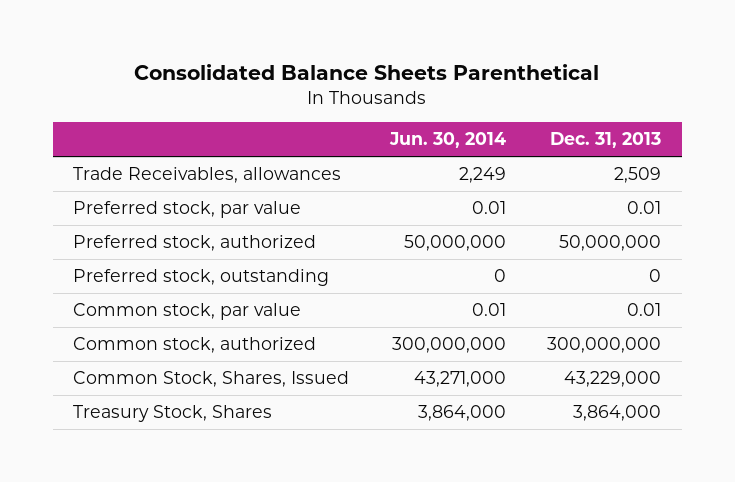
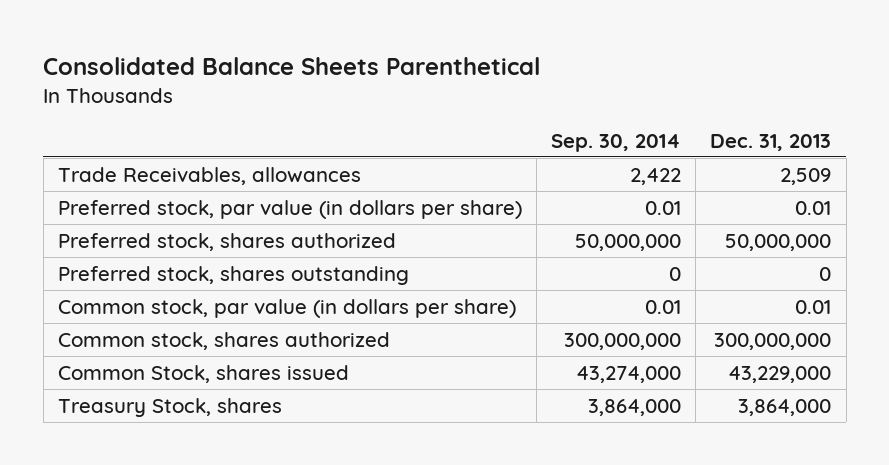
- | Jun. 30, 2014 | Dec. 31, 2013
+ | Sep. 30, 2014 | Dec. 31, 2013
- Preferred stock, par value | 0.01 | 0.01
- Preferred stock, authorized | 50,000,000 | 50,000,000
- Preferred stock, outstanding | 0 | 0
- Common stock, par value | 0.01 | 0.01
- Common stock, authorized | 300,000,000 | 300,000,000
- Common Stock, Shares, Issued | 43,271,000 | 43,229,000
- Treasury Stock, Shares | 3,864,000 | 3,864,000
+ Preferred stock, par value (in dollars per share) | 0.01 | 0.01
+ Preferred stock, shares authorized | 50,000,000 | 50,000,000
+ Preferred stock, shares outstanding | 0 | 0
+ Common stock, par value (in dollars per share) | 0.01 | 0.01
+ Common stock, shares authorized | 300,000,000 | 300,000,000
+ Common Stock, shares issued | 43,274,000 | 43,229,000
+ Treasury Stock, shares | 3,864,000 | 3,864,000

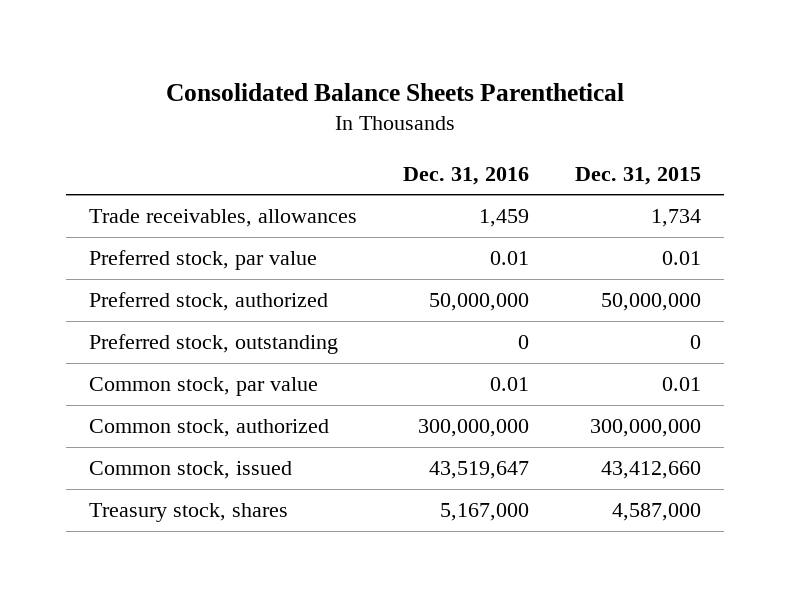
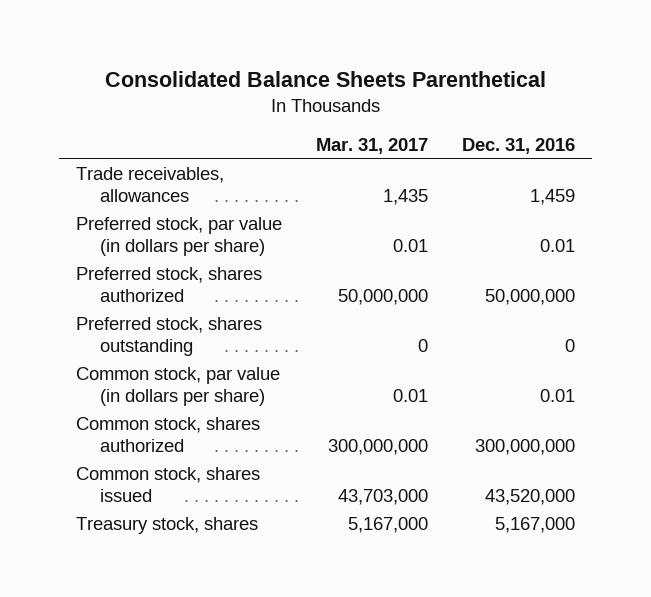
- | Dec. 31, 2016 | Dec. 31, 2015
+ | Mar. 31, 2017 | Dec. 31, 2016
- Preferred stock, par value | 0.01 | 0.01
- Preferred stock, authorized | 50,000,000 | 50,000,000
- Preferred stock, outstanding | 0 | 0
- Common stock, par value | 0.01 | 0.01
- Common stock, authorized | 300,000,000 | 300,000,000
- Common stock, issued | 43,519,647 | 43,412,660
+ Preferred stock, par value (in dollars per share) | 0.01 | 0.01
+ Preferred stock, shares authorized | 50,000,000 | 50,000,000
+ Preferred stock, shares outstanding | 0 | 0
+ Common stock, par value (in dollars per share) | 0.01 | 0.01
+ Common stock, shares authorized | 300,000,000 | 300,000,000
+ Common stock, shares issued | 43,703,000 | 43,520,000

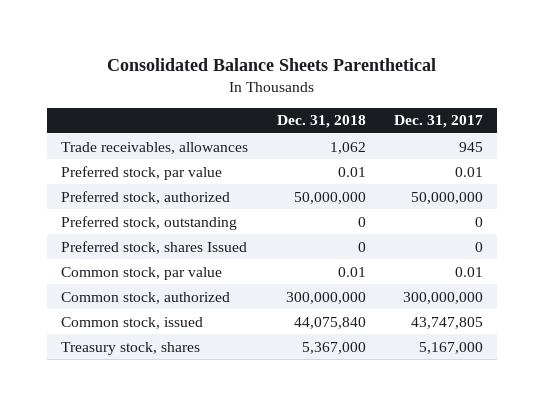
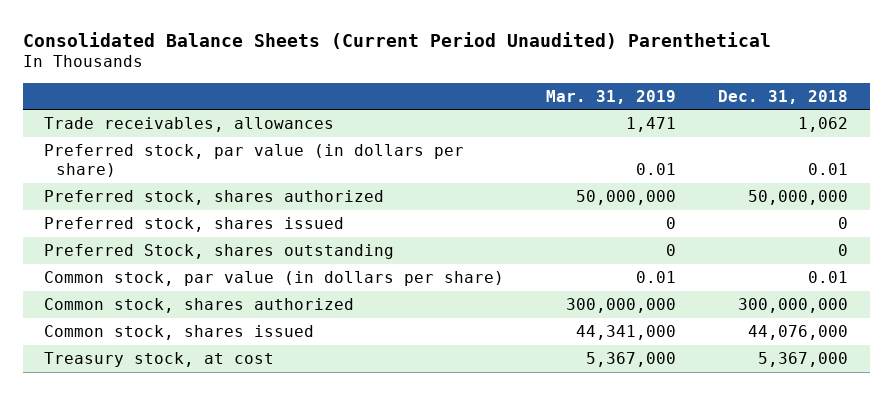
- Consolidated Balance Sheets Parenthetical
+ Consolidated Balance Sheets (Current Period Unaudited) Parenthetical
- | Dec. 31, 2018 | Dec. 31, 2017
+ | Mar. 31, 2019 | Dec. 31, 2018
- Preferred stock, par value | 0.01 | 0.01
- Preferred stock, authorized | 50,000,000 | 50,000,000
- Preferred stock, outstanding | 0 | 0
- Preferred stock, shares Issued | 0 | 0
- Common stock, par value | 0.01 | 0.01
- Common stock, authorized | 300,000,000 | 300,000,000
- Common stock, issued | 44,075,840 | 43,747,805
- Treasury stock, shares | 5,367,000 | 5,167,000
+ Preferred stock, par value (in dollars per share) | 0.01 | 0.01
+ Preferred stock, shares authorized | 50,000,000 | 50,000,000
+ Preferred stock, shares issued | 0 | 0
+ Preferred Stock, shares outstanding | 0 | 0
+ Common stock, par value (in dollars per share) | 0.01 | 0.01
+ Common stock, shares authorized | 300,000,000 | 300,000,000
+ Common stock, shares issued | 44,341,000 | 44,076,000
+ Treasury stock, at cost | 5,367,000 | 5,367,000

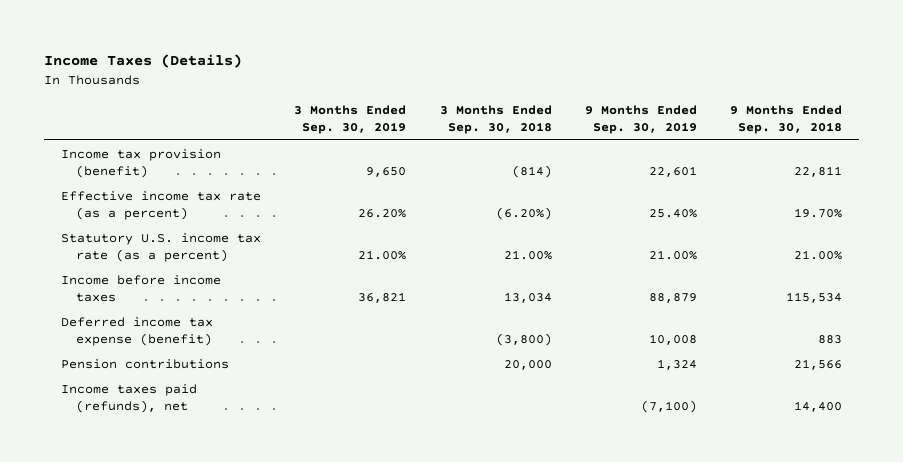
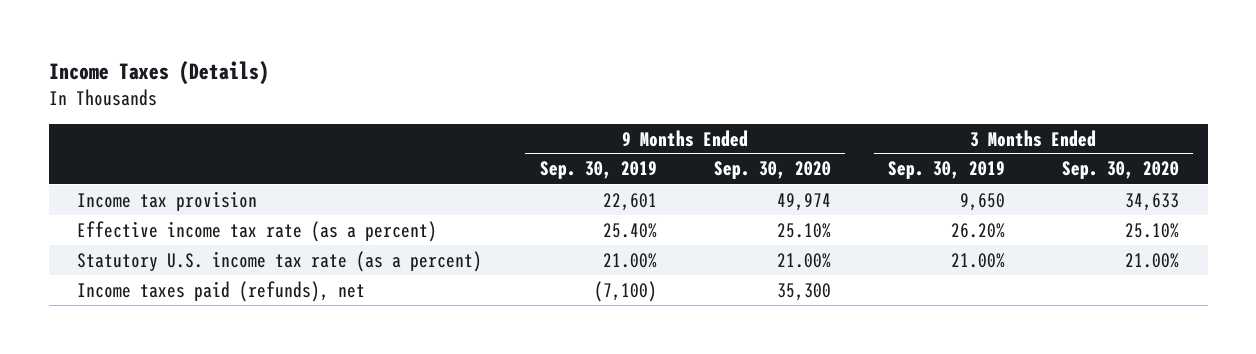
- | 3 Months Ended Sep. 30, 2019 | 3 Months Ended Sep. 30, 2018 | 9 Months Ended Sep. 30, 2019 | 9 Months Ended Sep. 30, 2018
+ | 9 Months Ended Sep. 30, 2019 | 9 Months Ended Sep. 30, 2020 | 3 Months Ended Sep. 30, 2019 | 3 Months Ended Sep. 30, 2020
- Income tax provision (benefit) | 9,650 | (814) | 22,601 | 22,811
+ Income tax provision | 22,601 | 49,974 | 9,650 | 34,633
- Income before income taxes | 36,821 | 13,034 | 88,879 | 115,534
- Deferred income tax expense (benefit) | | (3,800) | 10,008 | 883
- Pension contributions | | 20,000 | 1,324 | 21,566

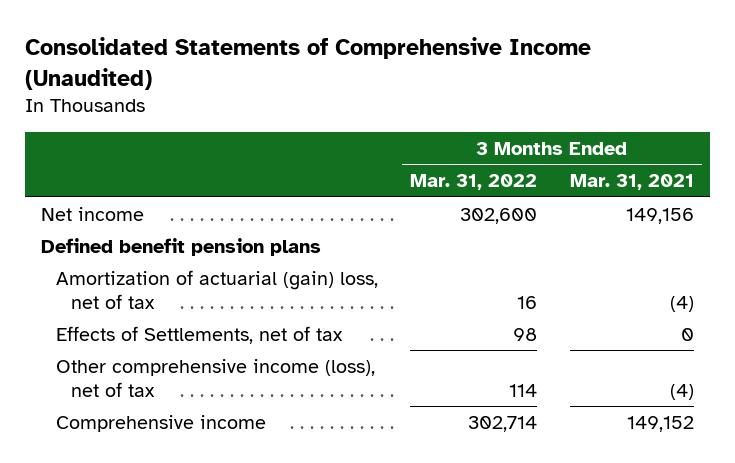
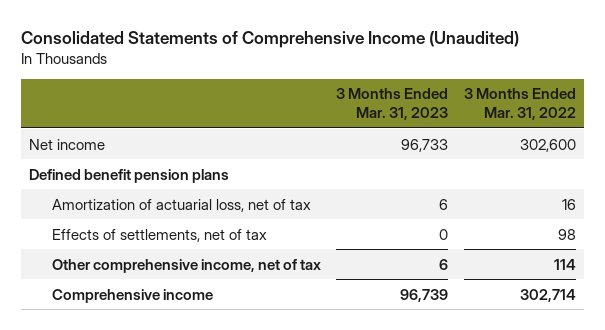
- | 3 Months Ended Mar. 31, 2022 | 3 Months Ended Mar. 31, 2021
+ | 3 Months Ended Mar. 31, 2023 | 3 Months Ended Mar. 31, 2022
- Amortization of actuarial (gain) loss, net of tax | 16 | (4)
- Effects of Settlements, net of tax | 98 | 0
- Other comprehensive income (loss), net of tax | 114 | (4)
+ Amortization of actuarial loss, net of tax | 6 | 16
+ Effects of settlements, net of tax | 0 | 98
+ Other comprehensive income, net of tax | 6 | 114

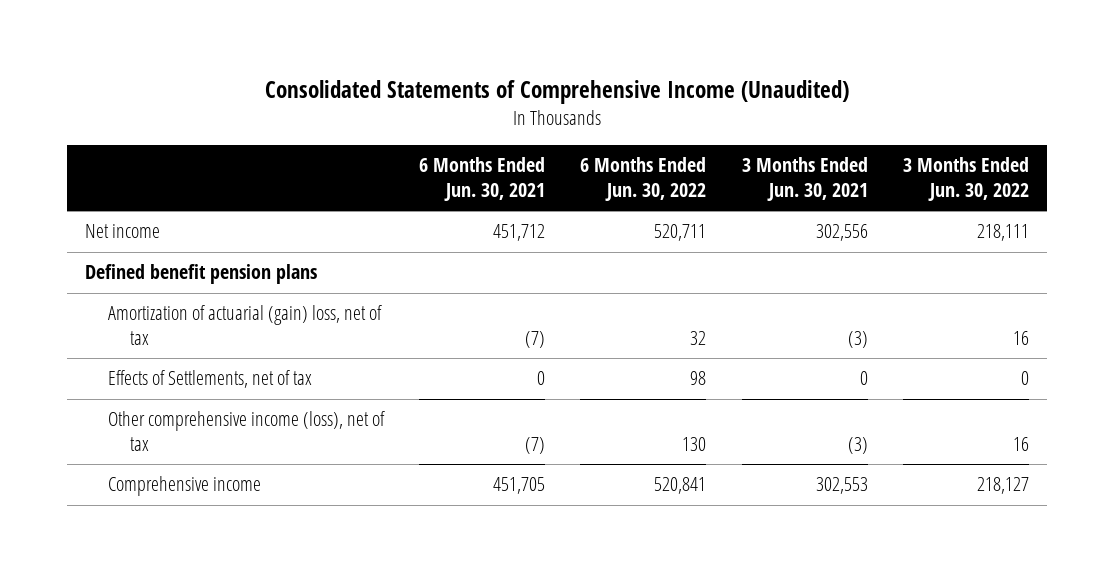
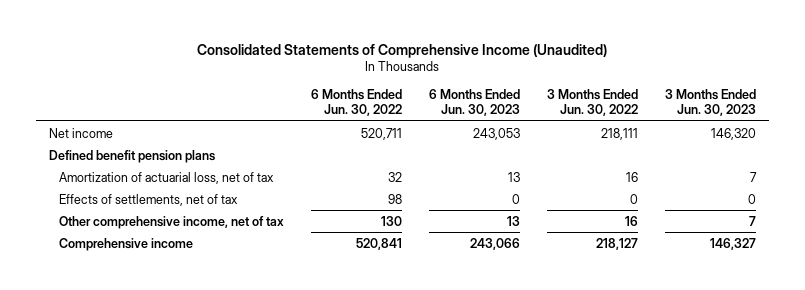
- | 6 Months Ended Jun. 30, 2021 | 6 Months Ended Jun. 30, 2022 | 3 Months Ended Jun. 30, 2021 | 3 Months Ended Jun. 30, 2022
+ | 6 Months Ended Jun. 30, 2022 | 6 Months Ended Jun. 30, 2023 | 3 Months Ended Jun. 30, 2022 | 3 Months Ended Jun. 30, 2023
- Amortization of actuarial (gain) loss, net of tax | (7) | 32 | (3) | 16
- Effects of Settlements, net of tax | 0 | 98 | 0 | 0
- Other comprehensive income (loss), net of tax | (7) | 130 | (3) | 16
+ Amortization of actuarial loss, net of tax | 32 | 13 | 16 | 7
+ Effects of settlements, net of tax | 98 | 0 | 0 | 0
+ Other comprehensive income, net of tax | 130 | 13 | 16 | 7

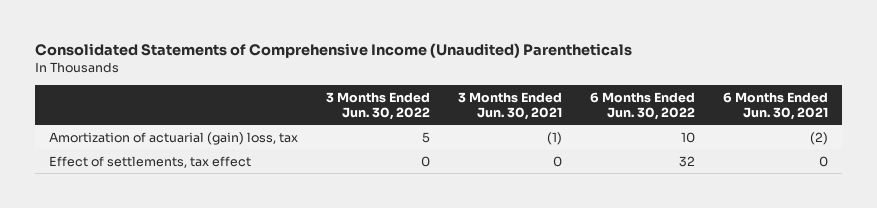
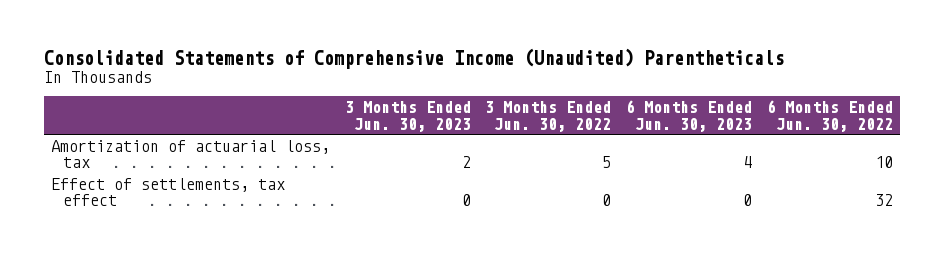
- | 3 Months Ended Jun. 30, 2022 | 3 Months Ended Jun. 30, 2021 | 6 Months Ended Jun. 30, 2022 | 6 Months Ended Jun. 30, 2021
+ | 3 Months Ended Jun. 30, 2023 | 3 Months Ended Jun. 30, 2022 | 6 Months Ended Jun. 30, 2023 | 6 Months Ended Jun. 30, 2022
- Amortization of actuarial (gain) loss, tax | 5 | (1) | 10 | (2)
+ Amortization of actuarial loss, tax | 2 | 5 | 4 | 10

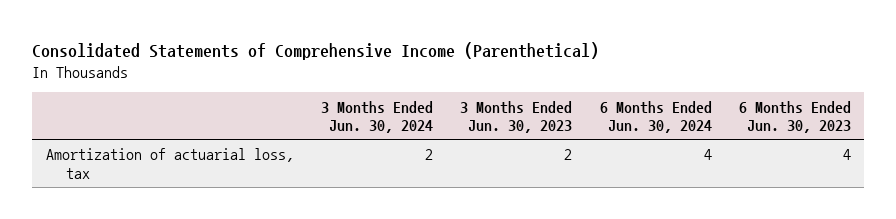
- Consolidated Statements of Comprehensive Income (Unaudited) Parentheticals
+ Consolidated Statements of Comprehensive Income (Parenthetical)
- | 3 Months Ended Jun. 30, 2023 | 3 Months Ended Jun. 30, 2022 | 6 Months Ended Jun. 30, 2023 | 6 Months Ended Jun. 30, 2022
+ | 3 Months Ended Jun. 30, 2024 | 3 Months Ended Jun. 30, 2023 | 6 Months Ended Jun. 30, 2024 | 6 Months Ended Jun. 30, 2023
- Effect of settlements, tax effect | 0 | 0 | 0 | 32

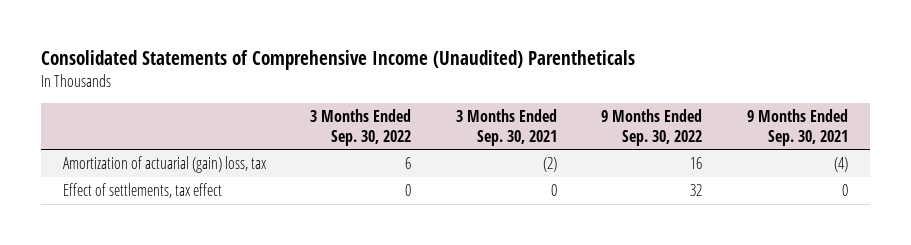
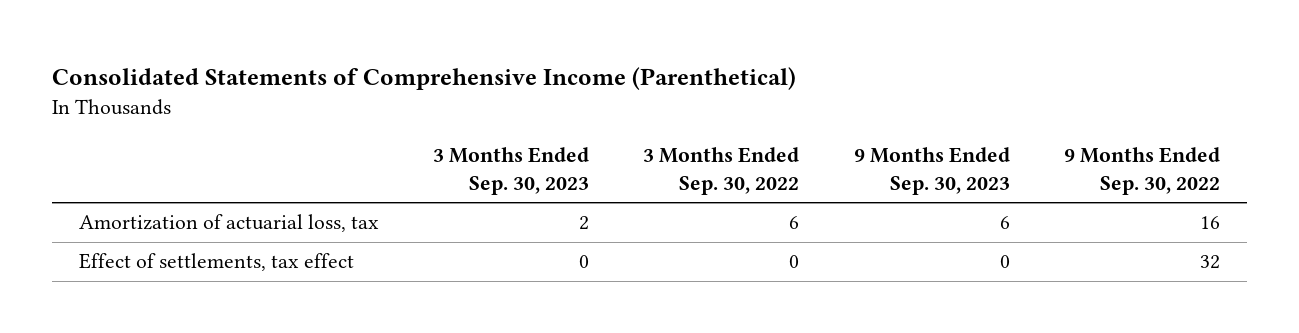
- Consolidated Statements of Comprehensive Income (Unaudited) Parentheticals
+ Consolidated Statements of Comprehensive Income (Parenthetical)
- | 3 Months Ended Sep. 30, 2022 | 3 Months Ended Sep. 30, 2021 | 9 Months Ended Sep. 30, 2022 | 9 Months Ended Sep. 30, 2021
+ | 3 Months Ended Sep. 30, 2023 | 3 Months Ended Sep. 30, 2022 | 9 Months Ended Sep. 30, 2023 | 9 Months Ended Sep. 30, 2022
- Amortization of actuarial (gain) loss, tax | 6 | (2) | 16 | (4)
+ Amortization of actuarial loss, tax | 2 | 6 | 6 | 16

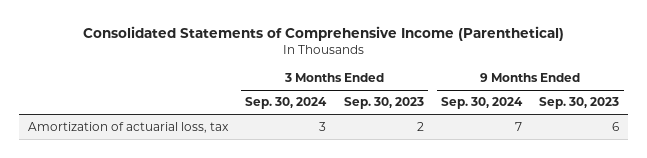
- | 3 Months Ended Sep. 30, 2023 | 3 Months Ended Sep. 30, 2022 | 9 Months Ended Sep. 30, 2023 | 9 Months Ended Sep. 30, 2022
+ | 3 Months Ended Sep. 30, 2024 | 3 Months Ended Sep. 30, 2023 | 9 Months Ended Sep. 30, 2024 | 9 Months Ended Sep. 30, 2023
- Effect of settlements, tax effect | 0 | 0 | 0 | 32

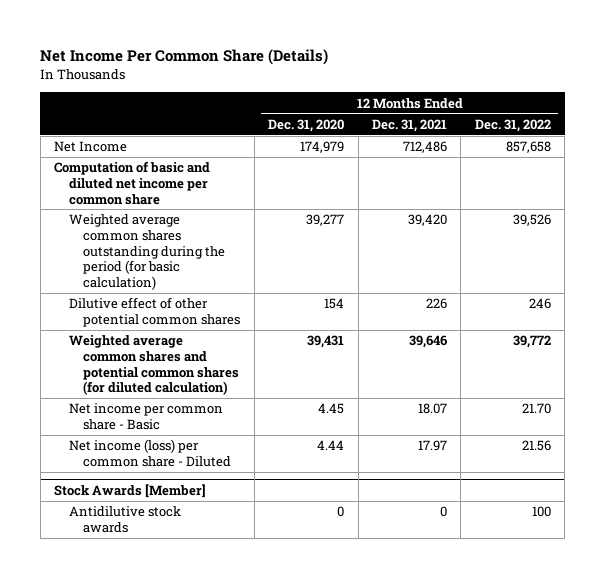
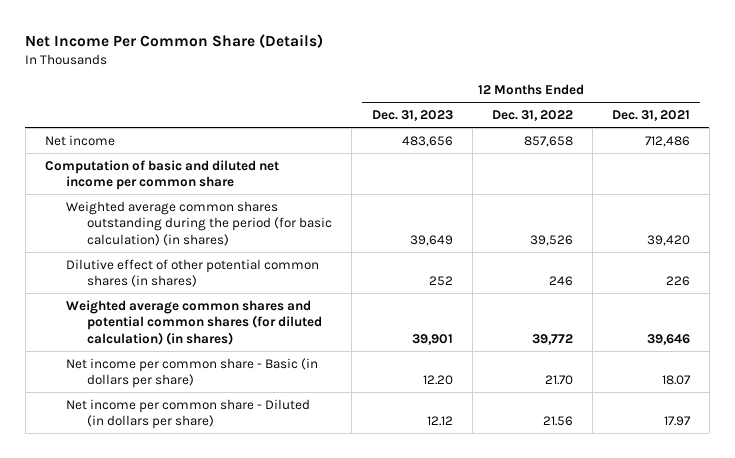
- | 12 Months Ended Dec. 31, 2020 | 12 Months Ended Dec. 31, 2021 | 12 Months Ended Dec. 31, 2022
+ | 12 Months Ended Dec. 31, 2023 | 12 Months Ended Dec. 31, 2022 | 12 Months Ended Dec. 31, 2021
- Net Income | 174,979 | 712,486 | 857,658
+ Net income | 483,656 | 857,658 | 712,486
- Weighted average common shares outstanding during the period (for basic calculation) | 39,277 | 39,420 | 39,526
- Dilutive effect of other potential common shares | 154 | 226 | 246
- Weighted average common shares and potential common shares (for diluted calculation) | 39,431 | 39,646 | 39,772
- Net income per common share - Basic | 4.45 | 18.07 | 21.70
- Net income (loss) per common share - Diluted | 4.44 | 17.97 | 21.56
- Stock Awards [Member]
- Antidilutive stock awards | 0 | 0 | 100
+ Weighted average common shares outstanding during the period (for basic calculation) (in shares) | 39,649 | 39,526 | 39,420
+ Dilutive effect of other potential common shares (in shares) | 252 | 246 | 226
+ Weighted average common shares and potential common shares (for diluted calculation) (in shares) | 39,901 | 39,772 | 39,646
+ Net income per common share - Basic (in dollars per share) | 12.20 | 21.70 | 18.07
+ Net income per common share - Diluted (in dollars per share) | 12.12 | 21.56 | 17.97

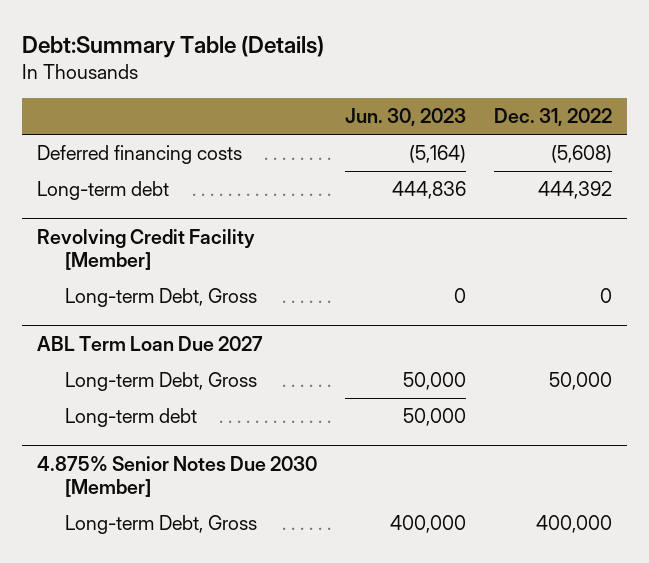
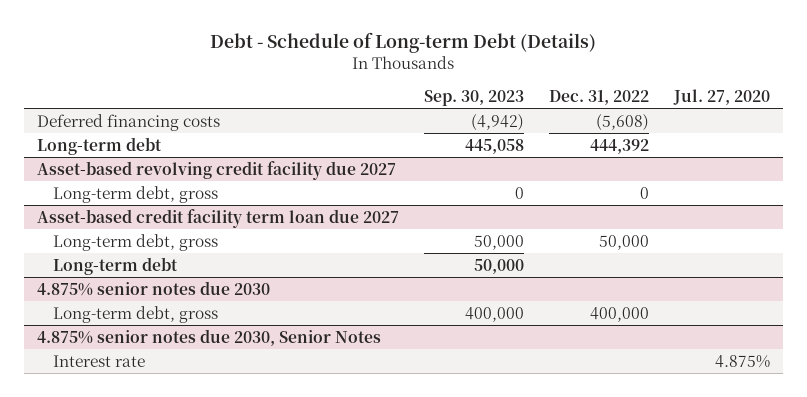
- Debt:Summary Table (Details)
+ Debt - Schedule of Long-term Debt (Details)
- | Jun. 30, 2023 | Dec. 31, 2022
+ | Sep. 30, 2023 | Dec. 31, 2022 | Jul. 27, 2020
- Revolving Credit Facility [Member]
- Long-term Debt, Gross | 0 | 0
- ABL Term Loan Due 2027
- Long-term Debt, Gross | 50,000 | 50,000
+ Asset-based revolving credit facility due 2027
+ Long-term debt, gross | 0 | 0 |
+ Asset-based credit facility term loan due 2027
+ Long-term debt, gross | 50,000 | 50,000 |
- 4.875% Senior Notes Due 2030 [Member]
- Long-term Debt, Gross | 400,000 | 400,000
+ 4.875% senior notes due 2030
+ Long-term debt, gross | 400,000 | 400,000 |
+ 4.875% senior notes due 2030, Senior Notes
+ Interest rate | | | 4.875%

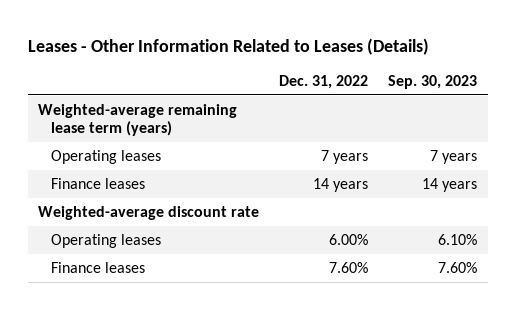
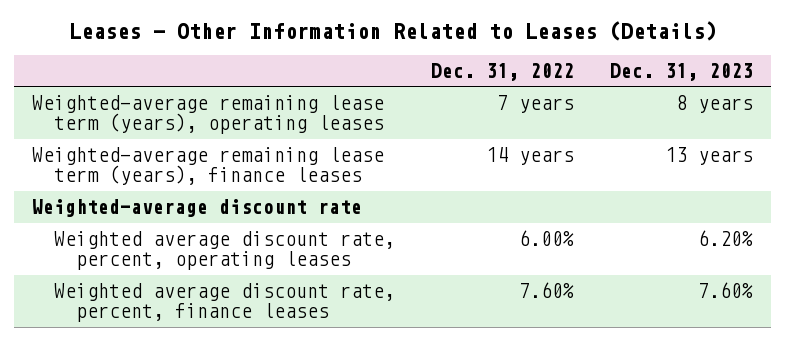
- | Dec. 31, 2022 | Sep. 30, 2023
+ | Dec. 31, 2022 | Dec. 31, 2023
- Weighted-average remaining lease term (years)
- Operating leases | 7 years | 7 years
- Finance leases | 14 years | 14 years
+ Weighted-average remaining lease term (years), operating leases | 7 years | 8 years
+ Weighted-average remaining lease term (years), finance leases | 14 years | 13 years
- Operating leases | 6.00% | 6.10%
- Finance leases | 7.60% | 7.60%
+ Weighted average discount rate, percent, operating leases | 6.00% | 6.20%
+ Weighted average discount rate, percent, finance leases | 7.60% | 7.60%

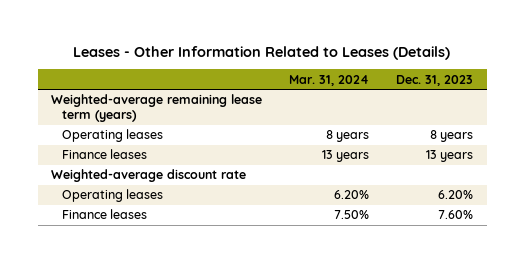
- | Dec. 31, 2022 | Dec. 31, 2023
+ | Mar. 31, 2024 | Dec. 31, 2023
- Weighted-average remaining lease term (years), operating leases | 7 years | 8 years
- Weighted-average remaining lease term (years), finance leases | 14 years | 13 years
+ Weighted-average remaining lease term (years)
+ Operating leases | 8 years | 8 years
+ Finance leases | 13 years | 13 years
- Weighted average discount rate, percent, operating leases | 6.00% | 6.20%
- Weighted average discount rate, percent, finance leases | 7.60% | 7.60%
+ Operating leases | 6.20% | 6.20%
+ Finance leases | 7.50% | 7.60%

